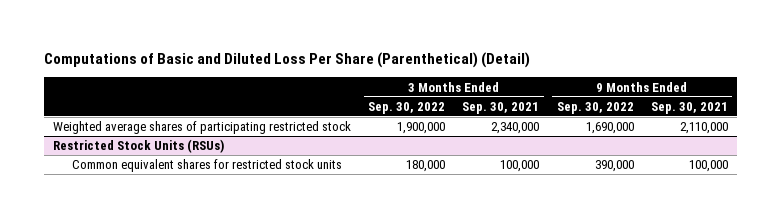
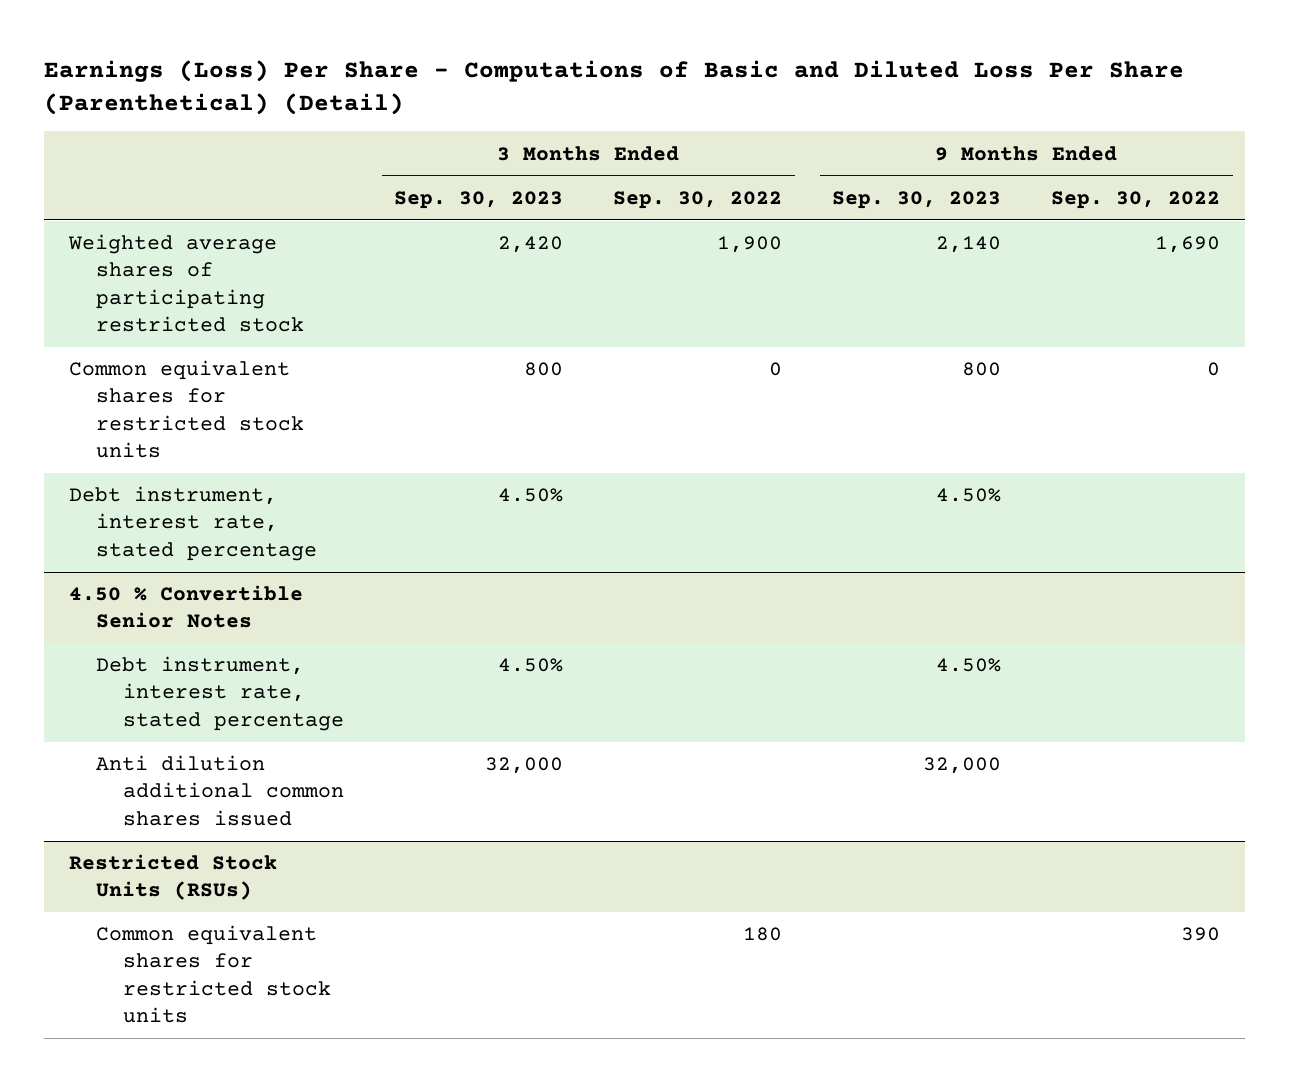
- Computations of Basic and Diluted Loss Per Share (Parenthetical) (Detail)
+ Earnings (Loss) Per Share - Computations of Basic and Diluted Loss Per Share (Parenthetical) (Detail)
- | 3 Months Ended Sep. 30, 2022 | 3 Months Ended Sep. 30, 2021 | 9 Months Ended Sep. 30, 2022 | 9 Months Ended Sep. 30, 2021
+ | 3 Months Ended Sep. 30, 2023 | 3 Months Ended Sep. 30, 2022 | 9 Months Ended Sep. 30, 2023 | 9 Months Ended Sep. 30, 2022
- Weighted average shares of participating restricted stock | 1,900,000 | 2,340,000 | 1,690,000 | 2,110,000
+ Weighted average shares of participating restricted stock | 2,420 | 1,900 | 2,140 | 1,690
+ Common equivalent shares for restricted stock units | 800 | 0 | 800 | 0
+ Debt instrument, interest rate, stated percentage | 4.50% | | 4.50% |
+ 4.50 % Convertible Senior Notes
+ Debt instrument, interest rate, stated percentage | 4.50% | | 4.50% |
+ Anti dilution additional common shares issued | 32,000 | | 32,000 |
@ Restricted Stock Units (RSUs)
- Common equivalent shares for restricted stock units | 180,000 | 100,000 | 390,000 | 100,000
+ Common equivalent shares for restricted stock units | | 180 | | 390

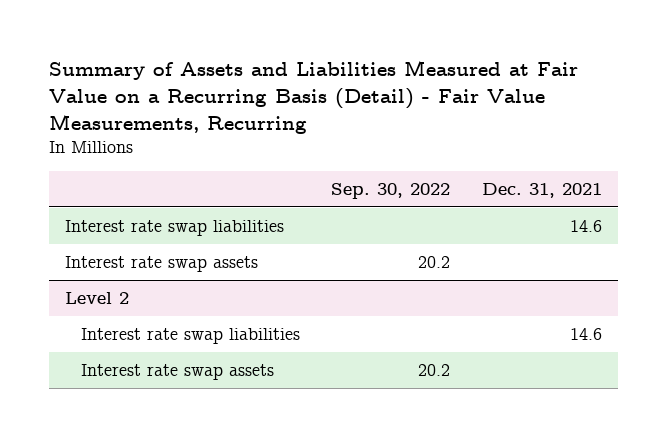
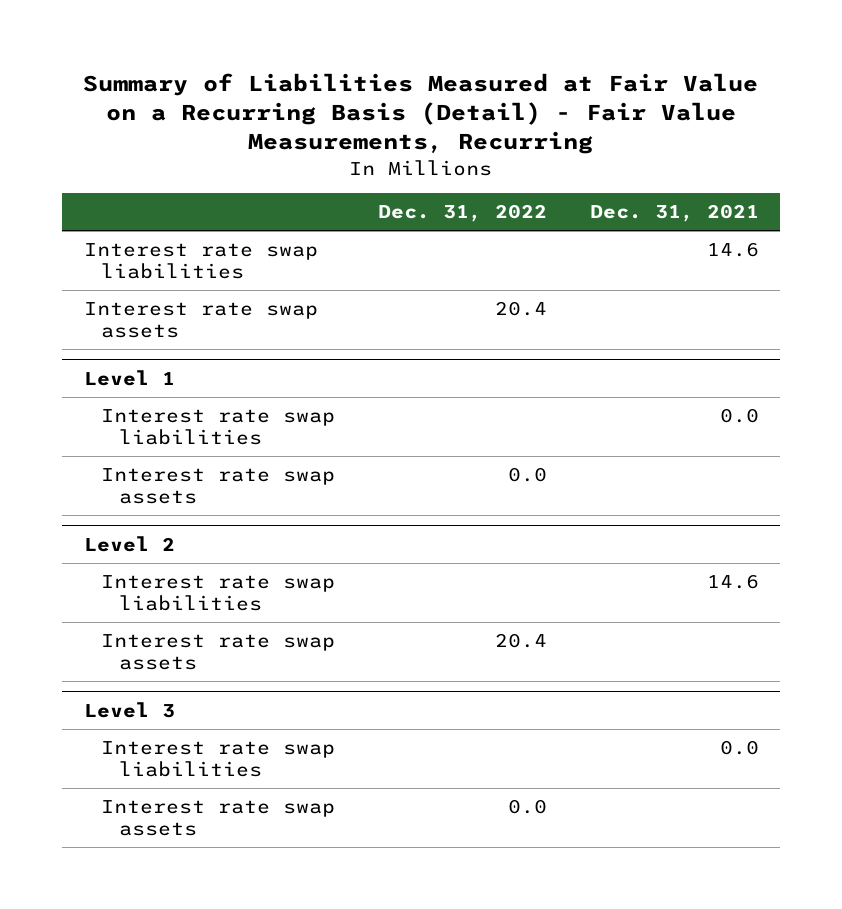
- Summary of Assets and Liabilities Measured at Fair Value on a Recurring Basis (Detail) - Fair Value Measurements, Recurring
+ Summary of Liabilities Measured at Fair Value on a Recurring Basis (Detail) - Fair Value Measurements, Recurring
- | Sep. 30, 2022 | Dec. 31, 2021
+ | Dec. 31, 2022 | Dec. 31, 2021
+ Level 1
+ Interest rate swap liabilities | | 0.0
+ Interest rate swap assets | 0.0 |
+ Level 3
+ Interest rate swap liabilities | | 0.0
+ Interest rate swap assets | 0.0 |

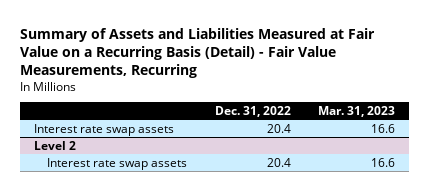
- Summary of Liabilities Measured at Fair Value on a Recurring Basis (Detail) - Fair Value Measurements, Recurring
+ Summary of Assets and Liabilities Measured at Fair Value on a Recurring Basis (Detail) - Fair Value Measurements, Recurring
- | Dec. 31, 2022 | Dec. 31, 2021
+ | Dec. 31, 2022 | Mar. 31, 2023
- Interest rate swap liabilities | | 14.6
- Level 1
- Interest rate swap liabilities | | 0.0
- Interest rate swap assets | 0.0 |
@ Level 2
- Interest rate swap liabilities | | 14.6
- Level 3
- Interest rate swap liabilities | | 0.0
- Interest rate swap assets | 0.0 |

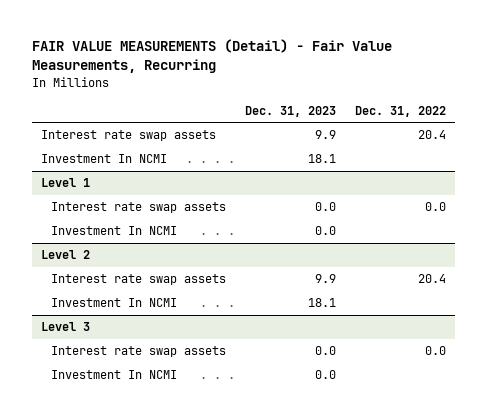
- Summary of Assets and Liabilities Measured at Fair Value on a Recurring Basis (Detail) - Fair Value Measurements, Recurring
+ FAIR VALUE MEASUREMENTS (Detail) - Fair Value Measurements, Recurring
- | Dec. 31, 2022 | Mar. 31, 2023
+ | Dec. 31, 2023 | Dec. 31, 2022
+ Investment In NCMI | 18.1 |
+ Level 1
+ Interest rate swap assets | 0.0 | 0.0
+ Investment In NCMI | 0.0 |
@ Level 2
+ Investment In NCMI | 18.1 |
+ Level 3
+ Interest rate swap assets | 0.0 | 0.0
+ Investment In NCMI | 0.0 |

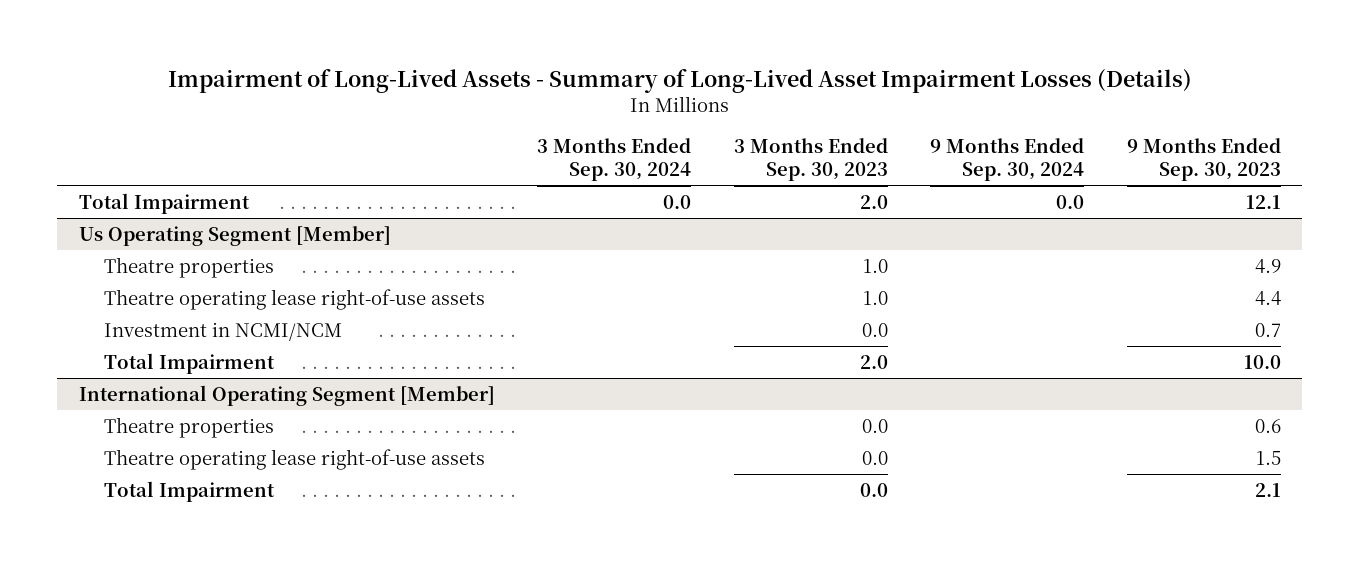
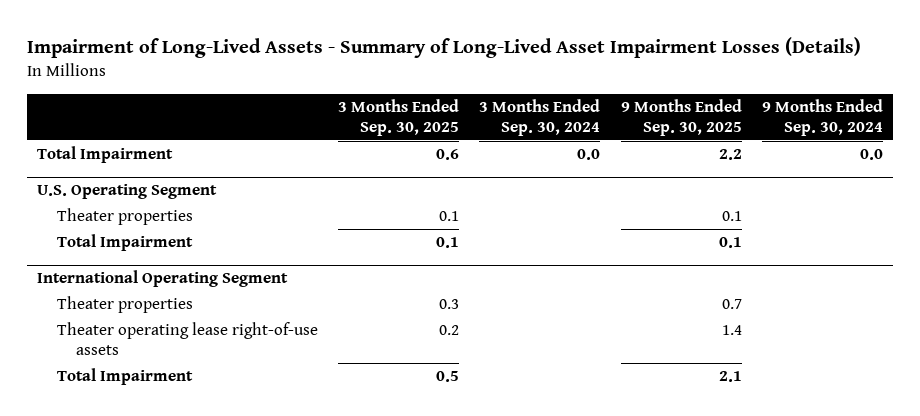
- | 3 Months Ended Sep. 30, 2024 | 3 Months Ended Sep. 30, 2023 | 9 Months Ended Sep. 30, 2024 | 9 Months Ended Sep. 30, 2023
+ | 3 Months Ended Sep. 30, 2025 | 3 Months Ended Sep. 30, 2024 | 9 Months Ended Sep. 30, 2025 | 9 Months Ended Sep. 30, 2024
- Us Operating Segment [Member]
- Theatre properties | | 1.0 | | 4.9
- Theatre operating lease right-of-use assets | | 1.0 | | 4.4
- Investment in NCMI/NCM | | 0.0 | | 0.7
+ U.S. Operating Segment
+ Theater properties | 0.1 | | 0.1 |
- International Operating Segment [Member]
- Theatre properties | | 0.0 | | 0.6
- Theatre operating lease right-of-use assets | | 0.0 | | 1.5
+ International Operating Segment
+ Theater properties | 0.3 | | 0.7 |
+ Theater operating lease right-of-use assets | 0.2 | | 1.4 |

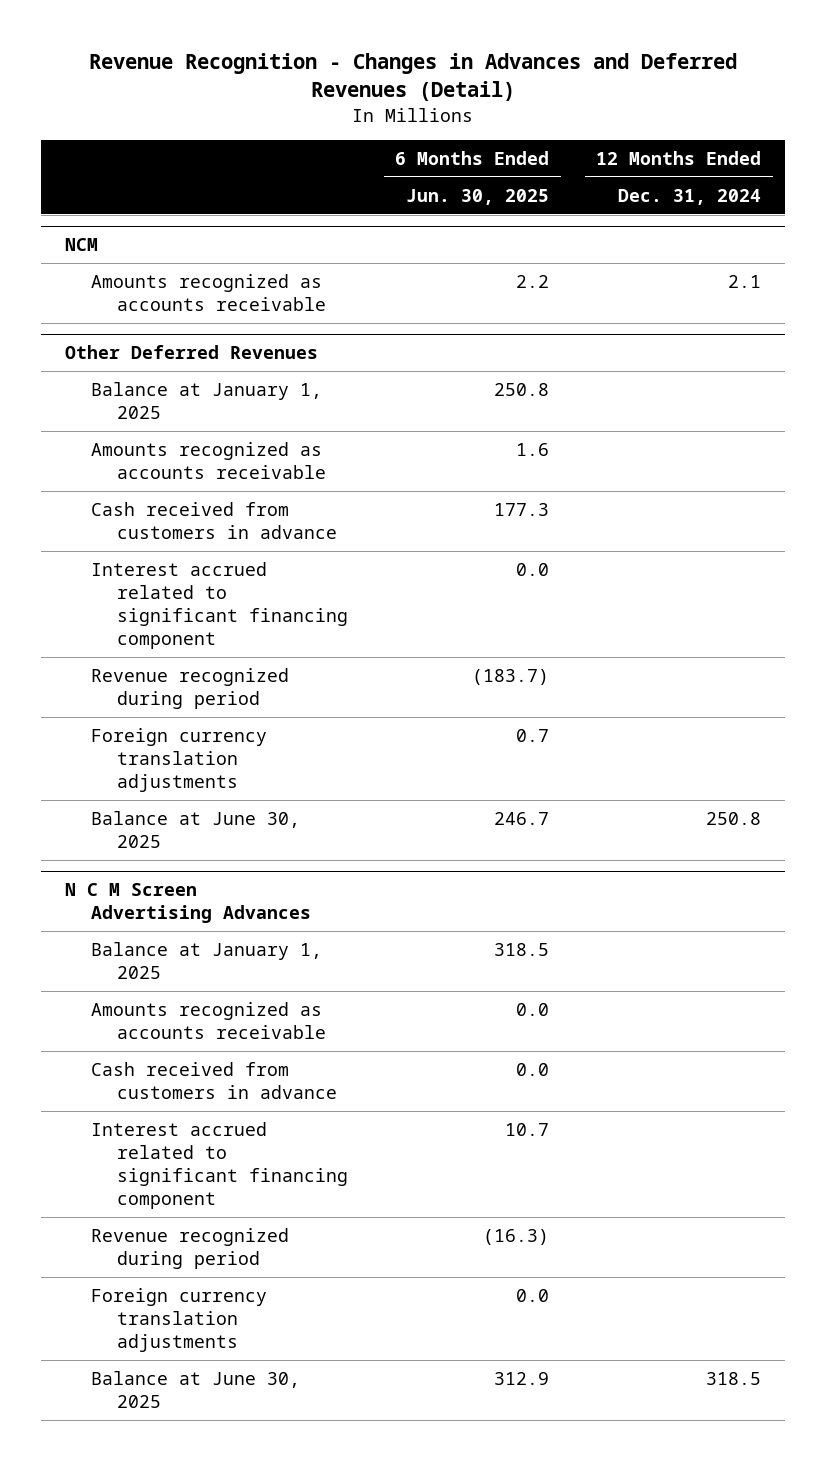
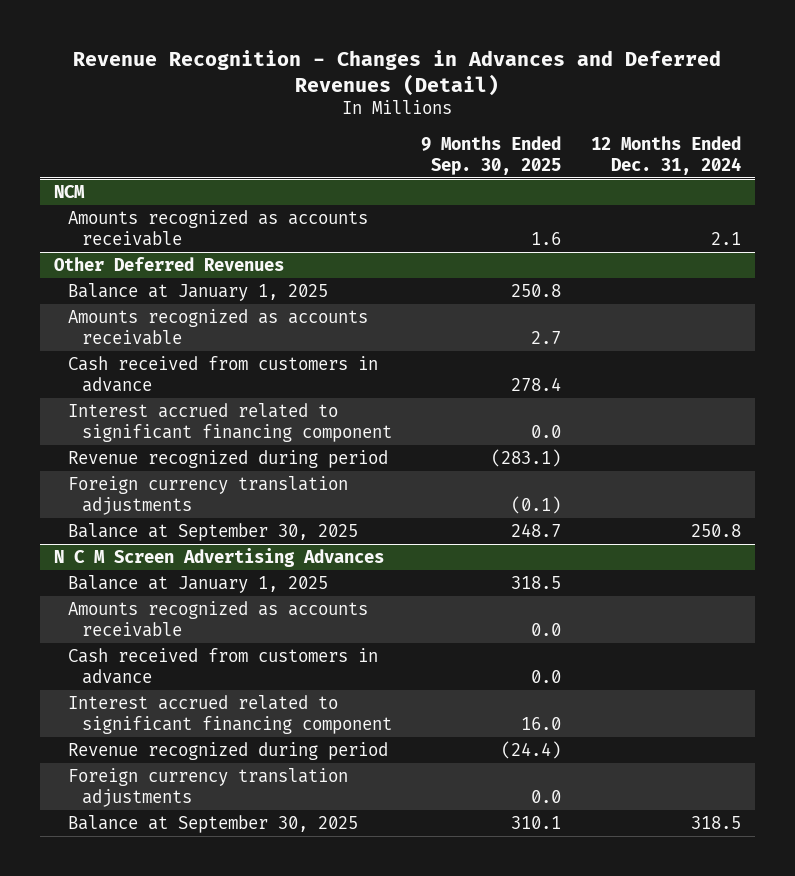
- | 6 Months Ended Jun. 30, 2025 | 12 Months Ended Dec. 31, 2024
+ | 9 Months Ended Sep. 30, 2025 | 12 Months Ended Dec. 31, 2024
@ Other Deferred Revenues
- Balance at June 30, 2025 | 246.7 | 250.8
+ Balance at September 30, 2025 | 248.7 | 250.8
@ N C M Screen Advertising Advances
- Balance at June 30, 2025 | 312.9 | 318.5
+ Balance at September 30, 2025 | 310.1 | 318.5

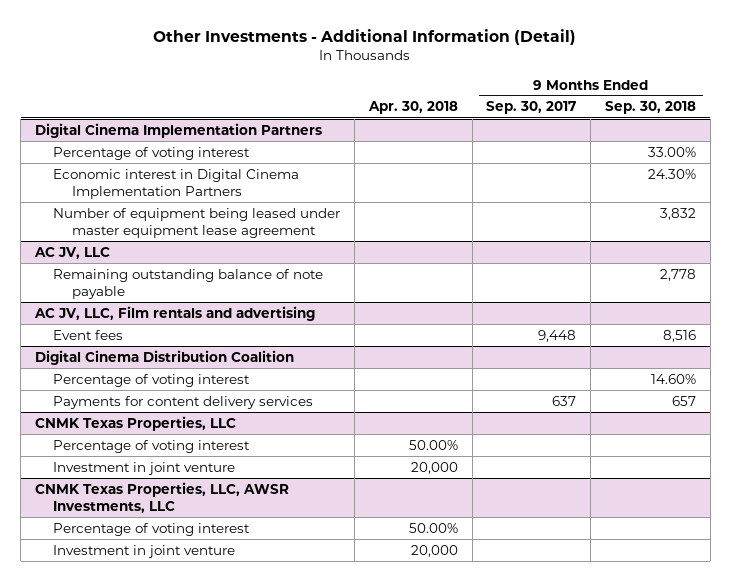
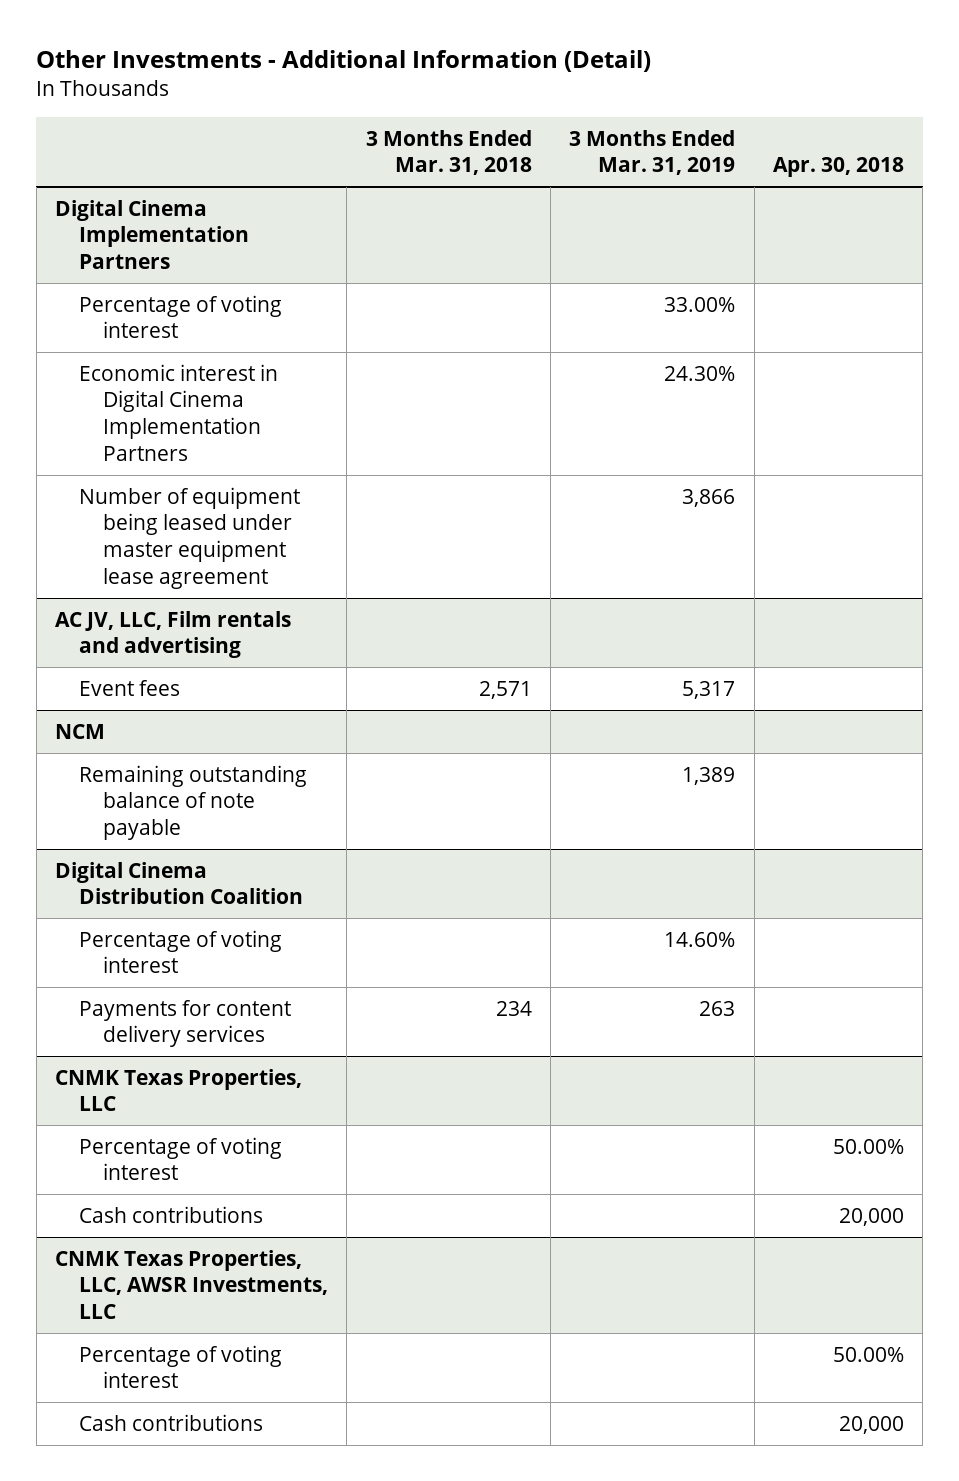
- | Apr. 30, 2018 | 9 Months Ended Sep. 30, 2017 | 9 Months Ended Sep. 30, 2018
+ | 3 Months Ended Mar. 31, 2018 | 3 Months Ended Mar. 31, 2019 | Apr. 30, 2018
- AC JV, LLC
- Remaining outstanding balance of note payable | | | 2,778
+ NCM
+ Remaining outstanding balance of note payable | | 1,389 |
@ CNMK Texas Properties, LLC
- Investment in joint venture | 20,000 | |
+ Cash contributions | | | 20,000
@ CNMK Texas Properties, LLC, AWSR Investments, LLC
- Investment in joint venture | 20,000 | |
+ Cash contributions | | | 20,000

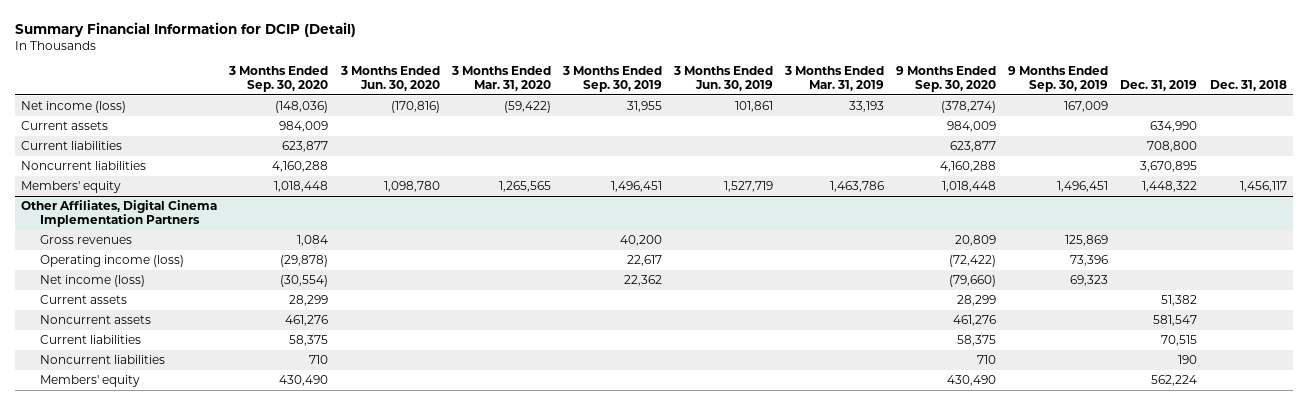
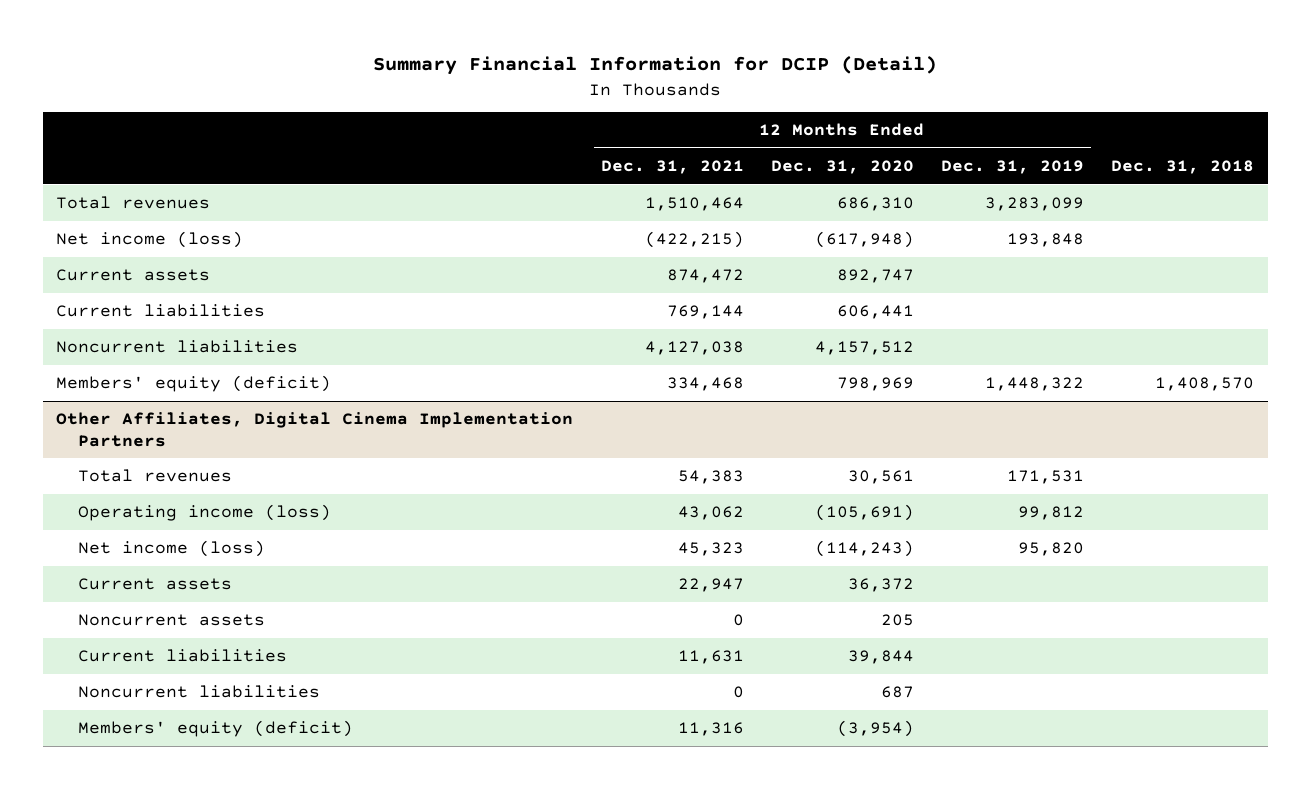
- | 3 Months Ended Sep. 30, 2020 | 3 Months Ended Jun. 30, 2020 | 3 Months Ended Mar. 31, 2020 | 3 Months Ended Sep. 30, 2019 | 3 Months Ended Jun. 30, 2019 | 3 Months Ended Mar. 31, 2019 | 9 Months Ended Sep. 30, 2020 | 9 Months Ended Sep. 30, 2019 | Dec. 31, 2019 | Dec. 31, 2018
+ | 12 Months Ended Dec. 31, 2021 | 12 Months Ended Dec. 31, 2020 | 12 Months Ended Dec. 31, 2019 | Dec. 31, 2018
+ Total revenues | 1,510,464 | 686,310 | 3,283,099 |
- Members' equity | 1,018,448 | 1,098,780 | 1,265,565 | 1,496,451 | 1,527,719 | 1,463,786 | 1,018,448 | 1,496,451 | 1,448,322 | 1,456,117
+ Members' equity (deficit) | 334,468 | 798,969 | 1,448,322 | 1,408,570
@ Other Affiliates, Digital Cinema Implementation Partners
- Gross revenues | 1,084 | | | 40,200 | | | 20,809 | 125,869 | |
+ Total revenues | 54,383 | 30,561 | 171,531 |
- Members' equity | 430,490 | | | | | | 430,490 | | 562,224 |
+ Members' equity (deficit) | 11,316 | (3,954) | |

